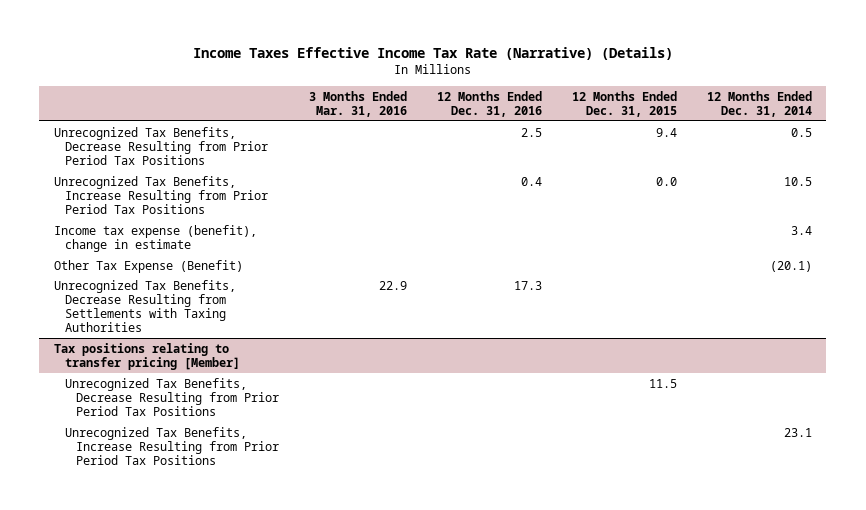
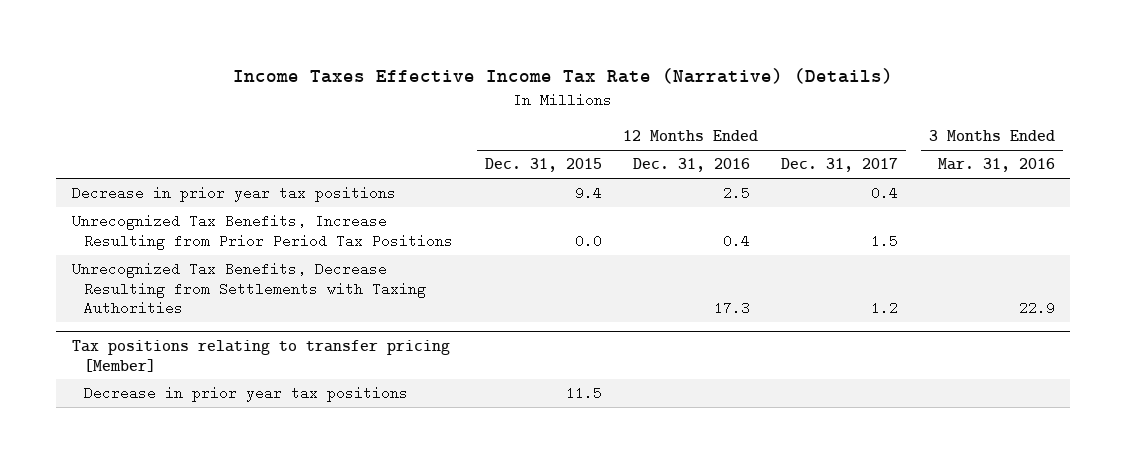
- | 3 Months Ended Mar. 31, 2016 | 12 Months Ended Dec. 31, 2016 | 12 Months Ended Dec. 31, 2015 | 12 Months Ended Dec. 31, 2014
+ | 12 Months Ended Dec. 31, 2015 | 12 Months Ended Dec. 31, 2016 | 12 Months Ended Dec. 31, 2017 | 3 Months Ended Mar. 31, 2016
- Unrecognized Tax Benefits, Decrease Resulting from Prior Period Tax Positions | | 2.5 | 9.4 | 0.5
+ Decrease in prior year tax positions | 9.4 | 2.5 | 0.4 |
- Income tax expense (benefit), change in estimate | | | | 3.4
- Other Tax Expense (Benefit) | | | | (20.1)
@ Tax positions relating to transfer pricing [Member]
- Unrecognized Tax Benefits, Decrease Resulting from Prior Period Tax Positions | | | 11.5 |
- Unrecognized Tax Benefits, Increase Resulting from Prior Period Tax Positions | | | | 23.1
+ Decrease in prior year tax positions | 11.5 | | |

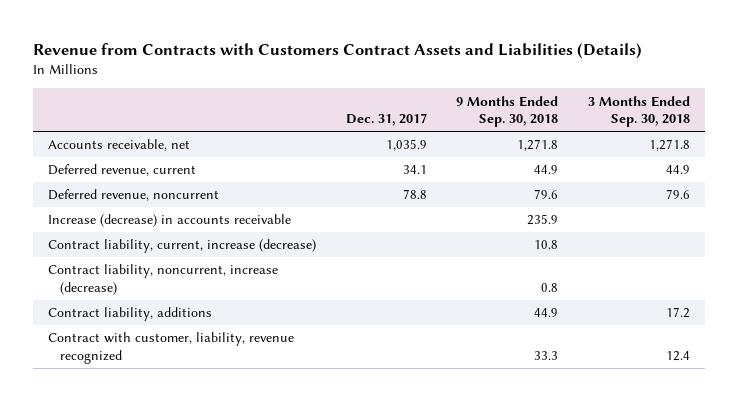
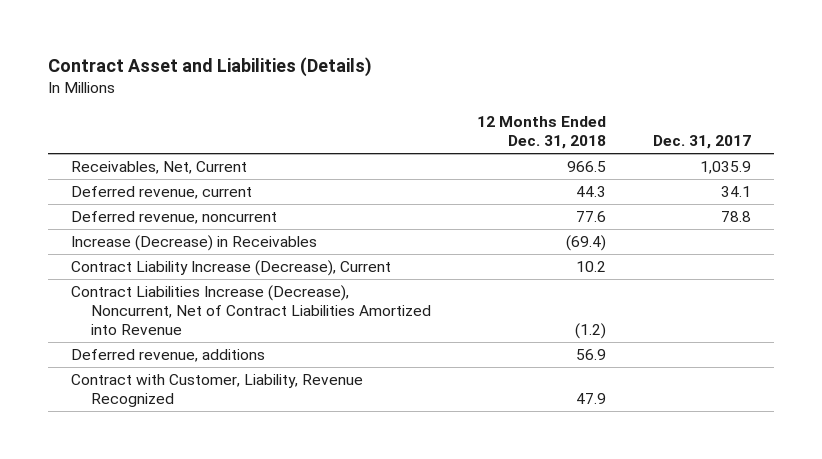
- Revenue from Contracts with Customers Contract Assets and Liabilities (Details)
+ Contract Asset and Liabilities (Details)
- | Dec. 31, 2017 | 9 Months Ended Sep. 30, 2018 | 3 Months Ended Sep. 30, 2018
+ | 12 Months Ended Dec. 31, 2018 | Dec. 31, 2017
- Accounts receivable, net | 1,035.9 | 1,271.8 | 1,271.8
+ Receivables, Net, Current | 966.5 | 1,035.9
- Increase (decrease) in accounts receivable | | 235.9 |
- Contract liability, current, increase (decrease) | | 10.8 |
- Contract liability, noncurrent, increase (decrease) | | 0.8 |
- Contract liability, additions | | 44.9 | 17.2
- Contract with customer, liability, revenue recognized | | 33.3 | 12.4
+ Increase (Decrease) in Receivables | (69.4) |
+ Contract Liability Increase (Decrease), Current | 10.2 |
+ Contract Liabilities Increase (Decrease), Noncurrent, Net of Contract Liabilities Amortized into Revenue | (1.2) |
+ Deferred revenue, additions | 56.9 |
+ Contract with Customer, Liability, Revenue Recognized | 47.9 |

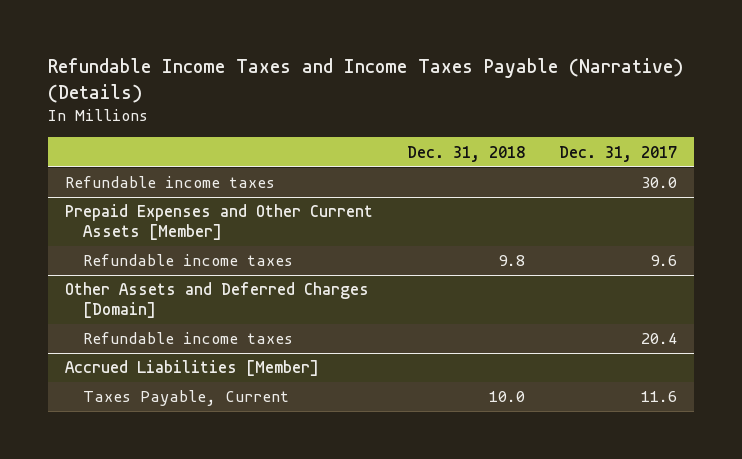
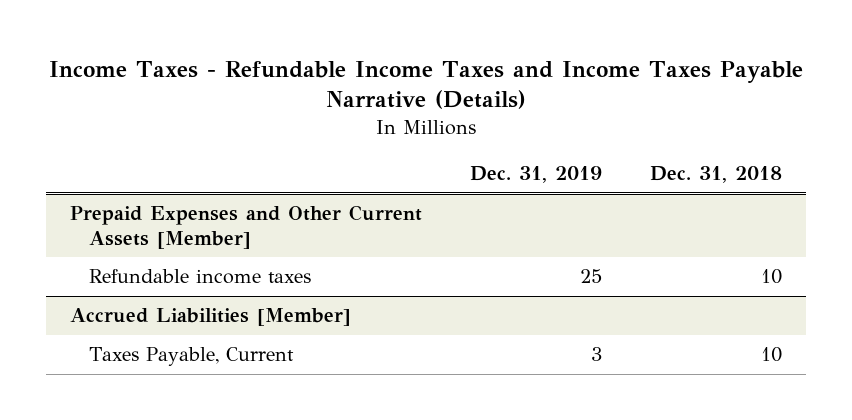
- Refundable Income Taxes and Income Taxes Payable (Narrative) (Details)
+ Income Taxes - Refundable Income Taxes and Income Taxes Payable Narrative (Details)
- | Dec. 31, 2018 | Dec. 31, 2017
+ | Dec. 31, 2019 | Dec. 31, 2018
- Refundable income taxes | | 30.0
@ Prepaid Expenses and Other Current Assets [Member]
- Refundable income taxes | 9.8 | 9.6
- Other Assets and Deferred Charges [Domain]
- Refundable income taxes | | 20.4
@ Prepaid Expenses and Other Current Assets [Member]
+ Refundable income taxes | 25 | 10
@ Accrued Liabilities [Member]
- Taxes Payable, Current | 10.0 | 11.6
+ Taxes Payable, Current | 3 | 10

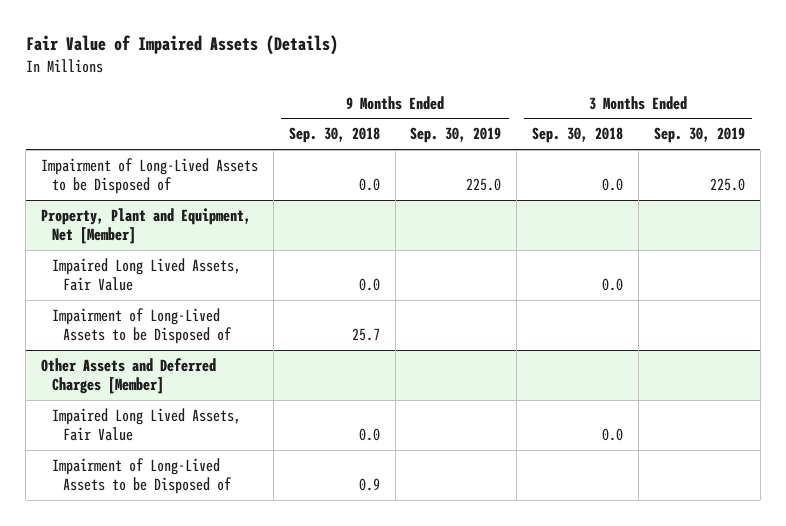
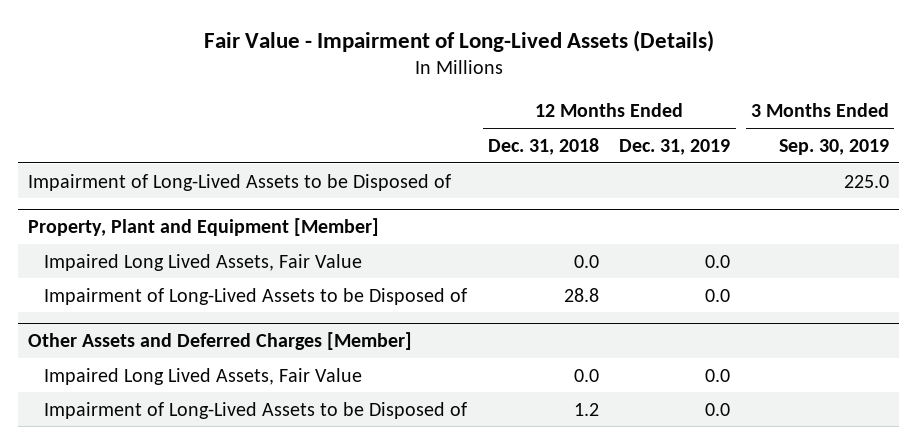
- Fair Value of Impaired Assets (Details)
+ Fair Value - Impairment of Long-Lived Assets (Details)
- | 9 Months Ended Sep. 30, 2018 | 9 Months Ended Sep. 30, 2019 | 3 Months Ended Sep. 30, 2018 | 3 Months Ended Sep. 30, 2019
+ | 12 Months Ended Dec. 31, 2018 | 12 Months Ended Dec. 31, 2019 | 3 Months Ended Sep. 30, 2019
- Property, Plant and Equipment, Net [Member]
+ Property, Plant and Equipment [Member]

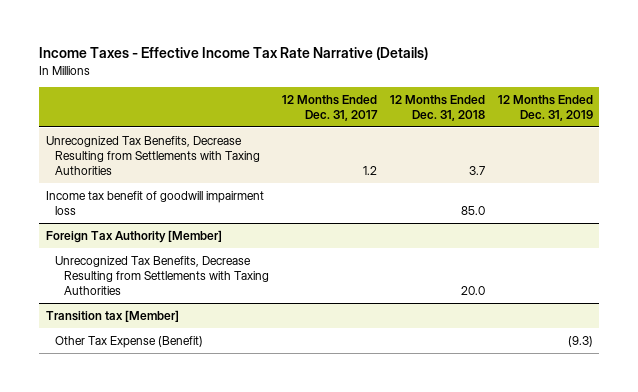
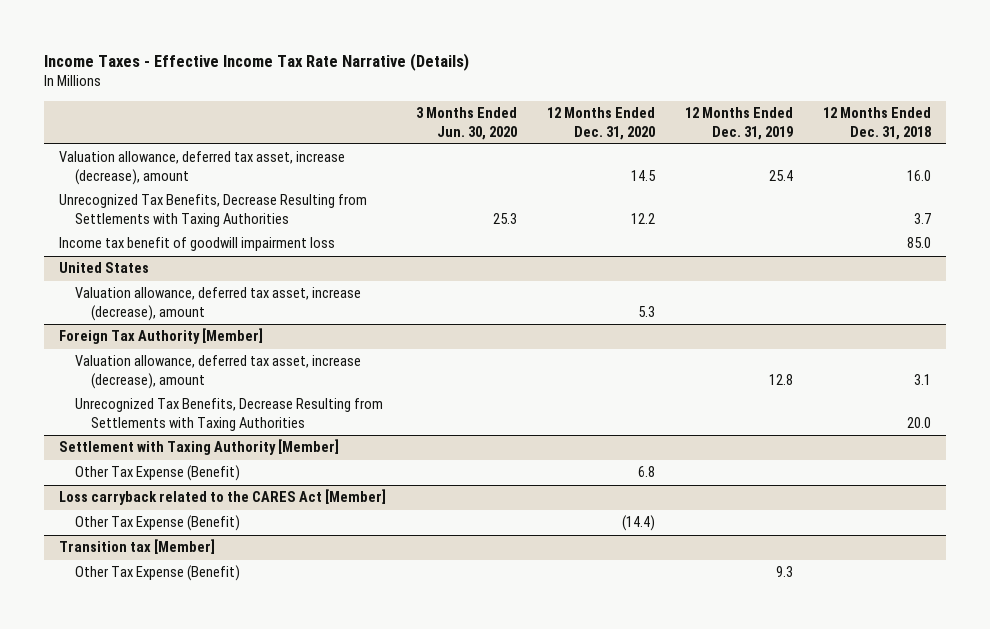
- | 12 Months Ended Dec. 31, 2017 | 12 Months Ended Dec. 31, 2018 | 12 Months Ended Dec. 31, 2019
+ | 3 Months Ended Jun. 30, 2020 | 12 Months Ended Dec. 31, 2020 | 12 Months Ended Dec. 31, 2019 | 12 Months Ended Dec. 31, 2018
+ Valuation allowance, deferred tax asset, increase (decrease), amount | | 14.5 | 25.4 | 16.0
+ United States
+ Valuation allowance, deferred tax asset, increase (decrease), amount | | 5.3 | |
@ Foreign Tax Authority [Member]
+ Valuation allowance, deferred tax asset, increase (decrease), amount | | | 12.8 | 3.1
+ Settlement with Taxing Authority [Member]
+ Other Tax Expense (Benefit) | | 6.8 | |
+ Loss carryback related to the CARES Act [Member]
+ Other Tax Expense (Benefit) | | (14.4) | |
@ Transition tax [Member]
- Other Tax Expense (Benefit) | | | (9.3)
+ Other Tax Expense (Benefit) | | | 9.3 |

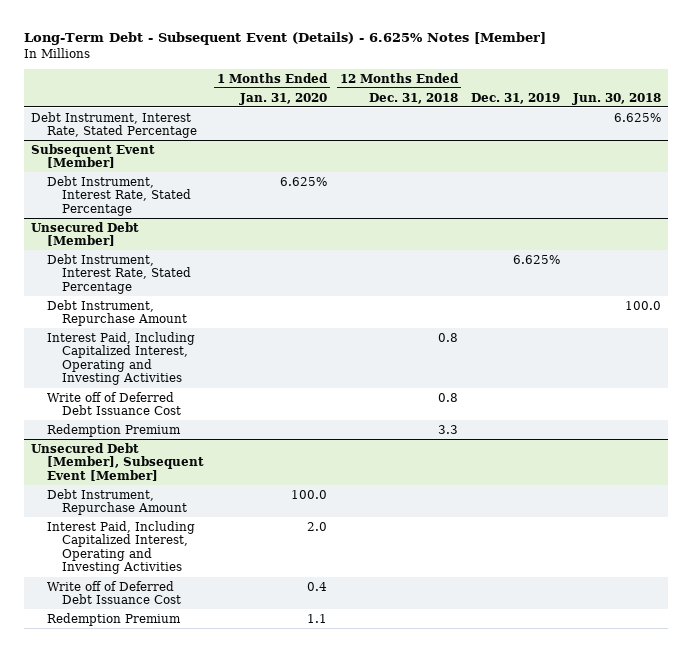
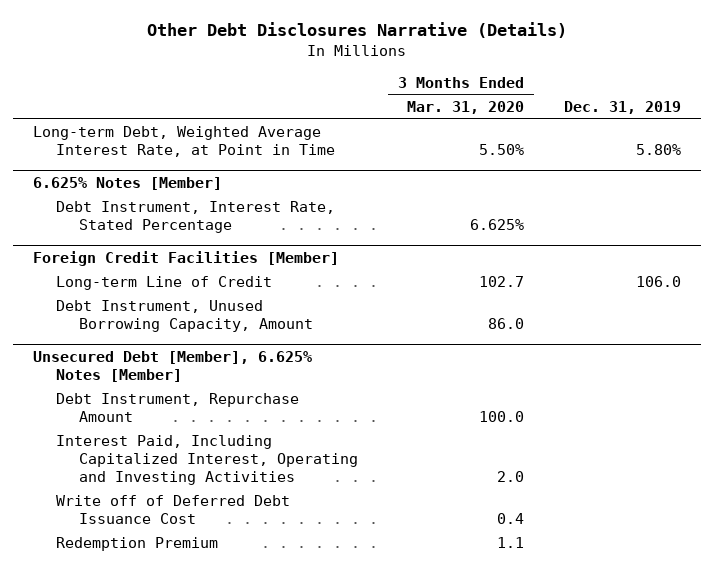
- Long-Term Debt - Subsequent Event (Details) - 6.625% Notes [Member]
+ Other Debt Disclosures Narrative (Details)
- | 1 Months Ended Jan. 31, 2020 | 12 Months Ended Dec. 31, 2018 | Dec. 31, 2019 | Jun. 30, 2018
+ | 3 Months Ended Mar. 31, 2020 | Dec. 31, 2019
- Debt Instrument, Interest Rate, Stated Percentage | | | | 6.625%
- Subsequent Event [Member]
+ Long-term Debt, Weighted Average Interest Rate, at Point in Time | 5.50% | 5.80%
+ 6.625% Notes [Member]
- Unsecured Debt [Member]
- Debt Instrument, Interest Rate, Stated Percentage | | | 6.625% |
+ Foreign Credit Facilities [Member]
+ Long-term Line of Credit | 102.7 | 106.0
+ Debt Instrument, Unused Borrowing Capacity, Amount | 86.0 |
+ Unsecured Debt [Member], 6.625% Notes [Member]
- Unsecured Debt [Member], Subsequent Event [Member]
- Debt Instrument, Repurchase Amount | 100.0 | | |
- Interest Paid, Including Capitalized Interest, Operating and Investing Activities | 2.0 | | |
- Write off of Deferred Debt Issuance Cost | 0.4 | | |
- Redemption Premium | 1.1 | | |

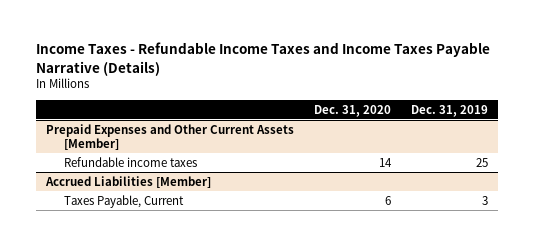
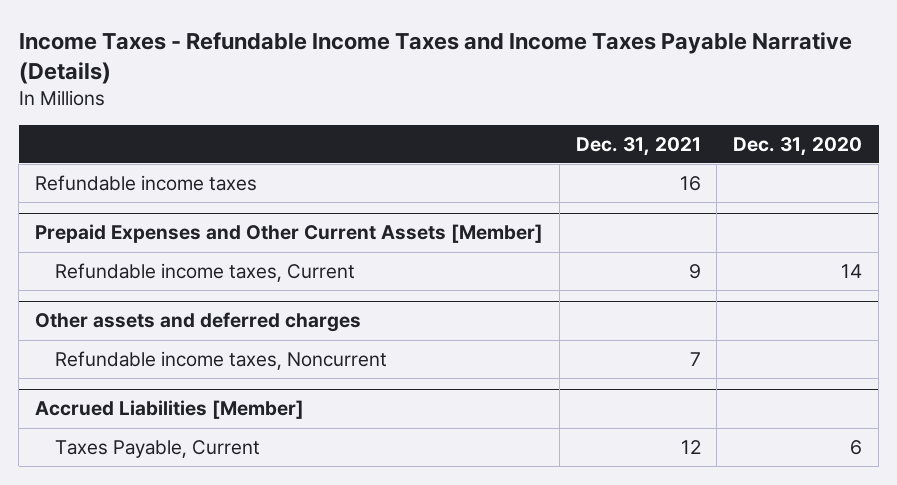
- | Dec. 31, 2020 | Dec. 31, 2019
+ | Dec. 31, 2021 | Dec. 31, 2020
+ Refundable income taxes | 16 |
@ Prepaid Expenses and Other Current Assets [Member]
- Refundable income taxes | 14 | 25
+ Refundable income taxes, Current | 9 | 14
+ Other assets and deferred charges
+ Refundable income taxes, Noncurrent | 7 |

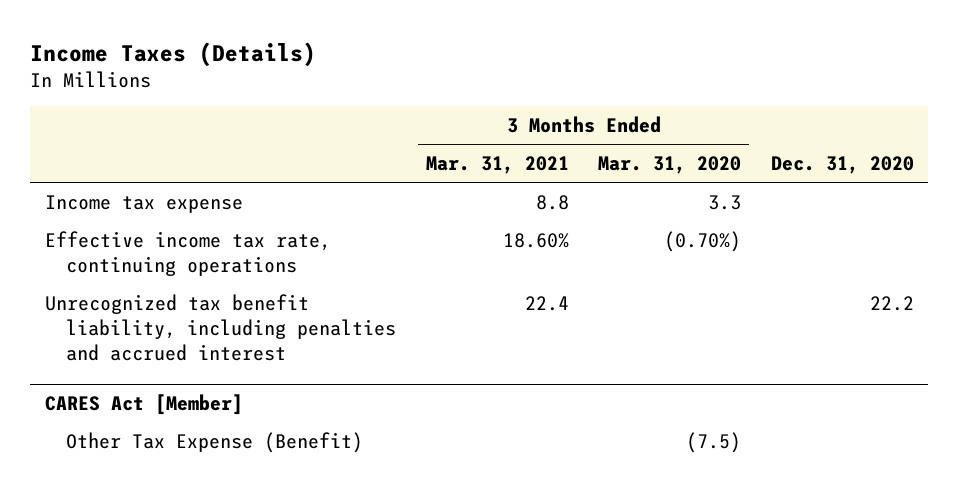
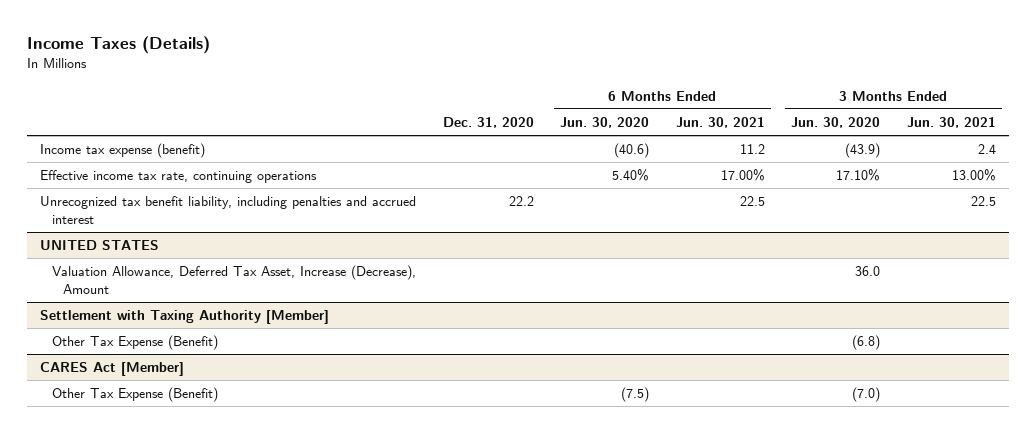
- | 3 Months Ended Mar. 31, 2021 | 3 Months Ended Mar. 31, 2020 | Dec. 31, 2020
+ | Dec. 31, 2020 | 6 Months Ended Jun. 30, 2020 | 6 Months Ended Jun. 30, 2021 | 3 Months Ended Jun. 30, 2020 | 3 Months Ended Jun. 30, 2021
- Income tax expense | 8.8 | 3.3 |
+ Income tax expense (benefit) | | (40.6) | 11.2 | (43.9) | 2.4
+ UNITED STATES
+ Valuation Allowance, Deferred Tax Asset, Increase (Decrease), Amount | | | | 36.0 |
+ Settlement with Taxing Authority [Member]
+ Other Tax Expense (Benefit) | | | | (6.8) |

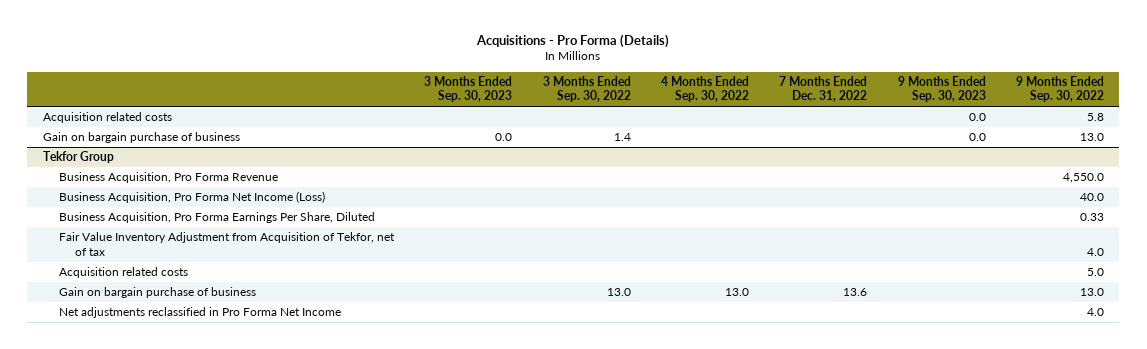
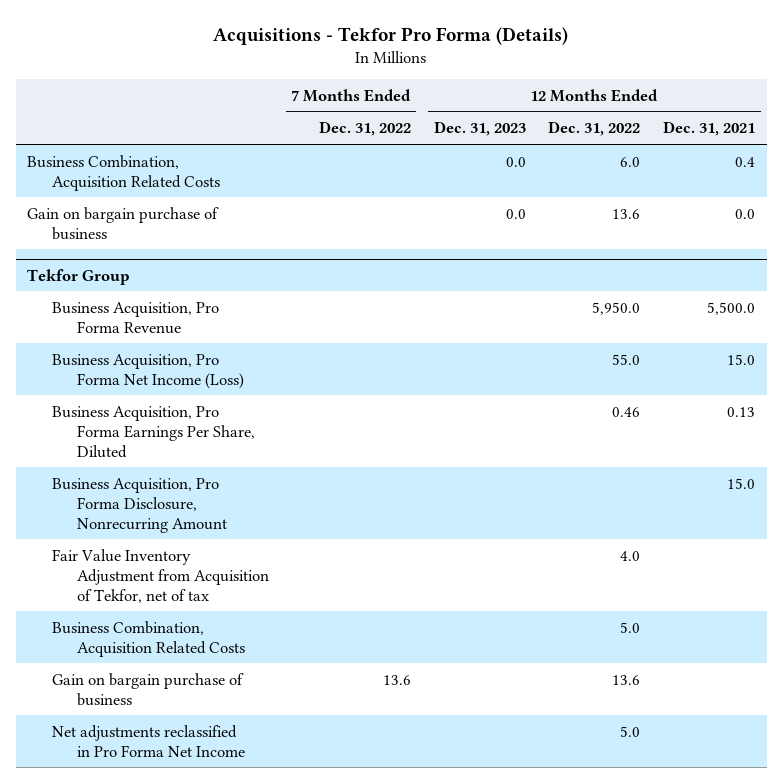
- Acquisitions - Pro Forma (Details)
+ Acquisitions - Tekfor Pro Forma (Details)
- | 3 Months Ended Sep. 30, 2023 | 3 Months Ended Sep. 30, 2022 | 4 Months Ended Sep. 30, 2022 | 7 Months Ended Dec. 31, 2022 | 9 Months Ended Sep. 30, 2023 | 9 Months Ended Sep. 30, 2022
+ | 7 Months Ended Dec. 31, 2022 | 12 Months Ended Dec. 31, 2023 | 12 Months Ended Dec. 31, 2022 | 12 Months Ended Dec. 31, 2021
- Acquisition related costs | | | | | 0.0 | 5.8
+ Business Combination, Acquisition Related Costs | | 0.0 | 6.0 | 0.4
@ Tekfor Group
+ Business Acquisition, Pro Forma Disclosure, Nonrecurring Amount | | | | 15.0
- Acquisition related costs | | | | | | 5.0
+ Business Combination, Acquisition Related Costs | | | 5.0 |

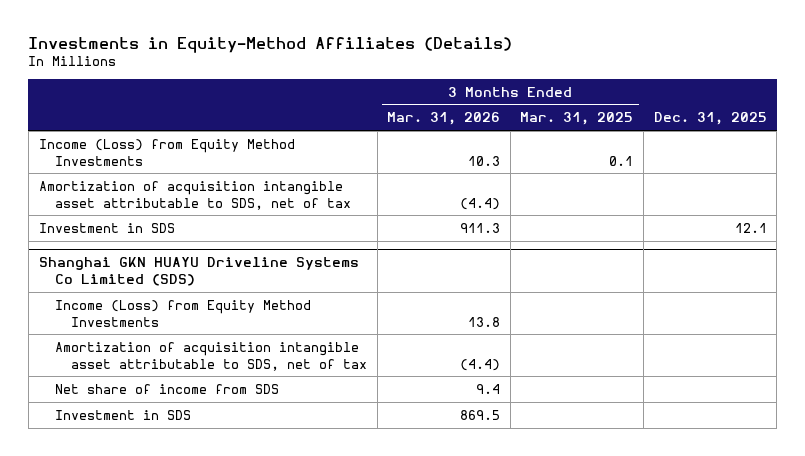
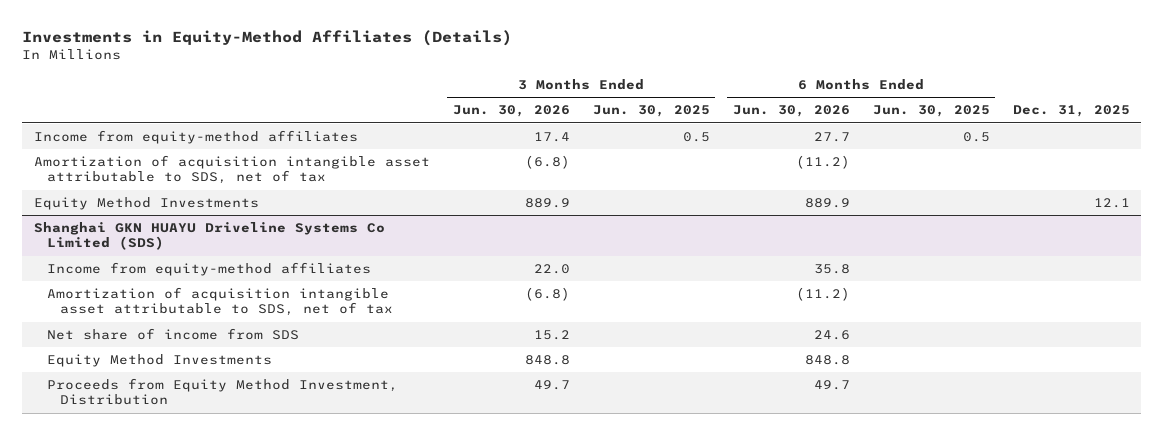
- | 3 Months Ended Mar. 31, 2026 | 3 Months Ended Mar. 31, 2025 | Dec. 31, 2025
+ | 3 Months Ended Jun. 30, 2026 | 3 Months Ended Jun. 30, 2025 | 6 Months Ended Jun. 30, 2026 | 6 Months Ended Jun. 30, 2025 | Dec. 31, 2025
- Income (Loss) from Equity Method Investments | 10.3 | 0.1 |
+ Income from equity-method affiliates | 17.4 | 0.5 | 27.7 | 0.5 |
- Investment in SDS | 911.3 | | 12.1
+ Equity Method Investments | 889.9 | | 889.9 | | 12.1
@ Shanghai GKN HUAYU Driveline Systems Co Limited (SDS)
- Income (Loss) from Equity Method Investments | 13.8 | |
+ Income from equity-method affiliates | 22.0 | | 35.8 | |
- Investment in SDS | 869.5 | |
+ Equity Method Investments | 848.8 | | 848.8 | |
+ Proceeds from Equity Method Investment, Distribution | 49.7 | | 49.7 | |

